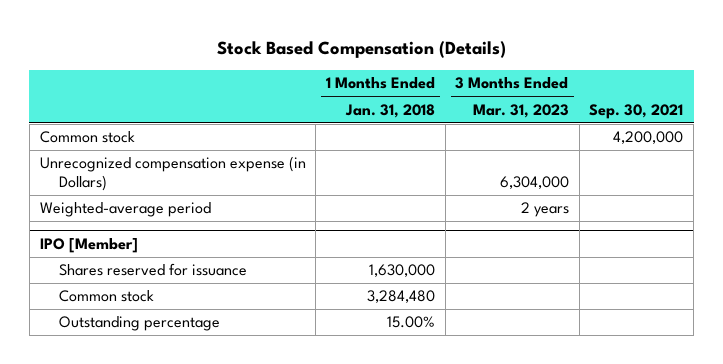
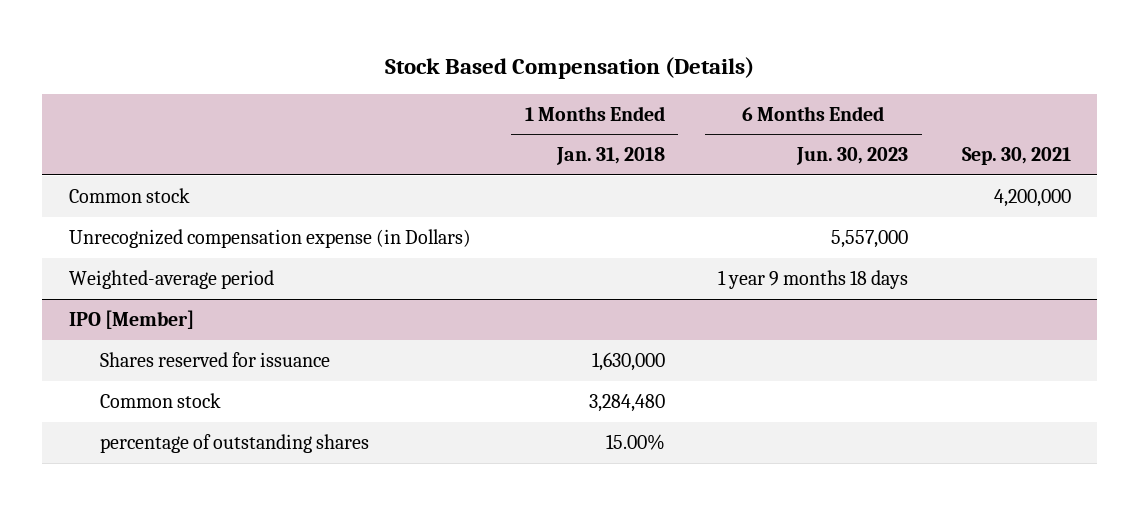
- | 1 Months Ended Jan. 31, 2018 | 3 Months Ended Mar. 31, 2023 | Sep. 30, 2021
+ | 1 Months Ended Jan. 31, 2018 | 6 Months Ended Jun. 30, 2023 | Sep. 30, 2021
@ IPO [Member]
- Outstanding percentage | 15.00% | |
+ percentage of outstanding shares | 15.00% | |

